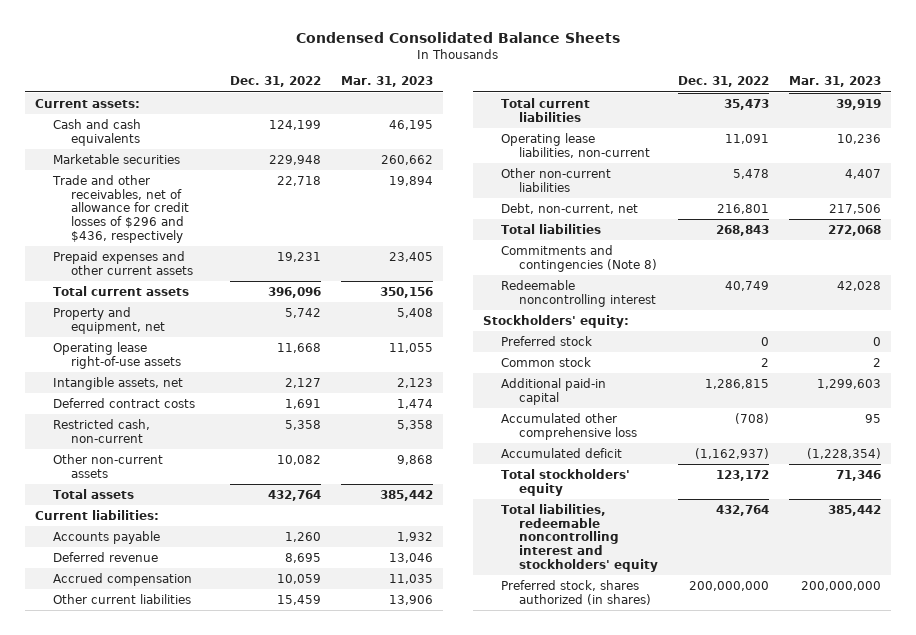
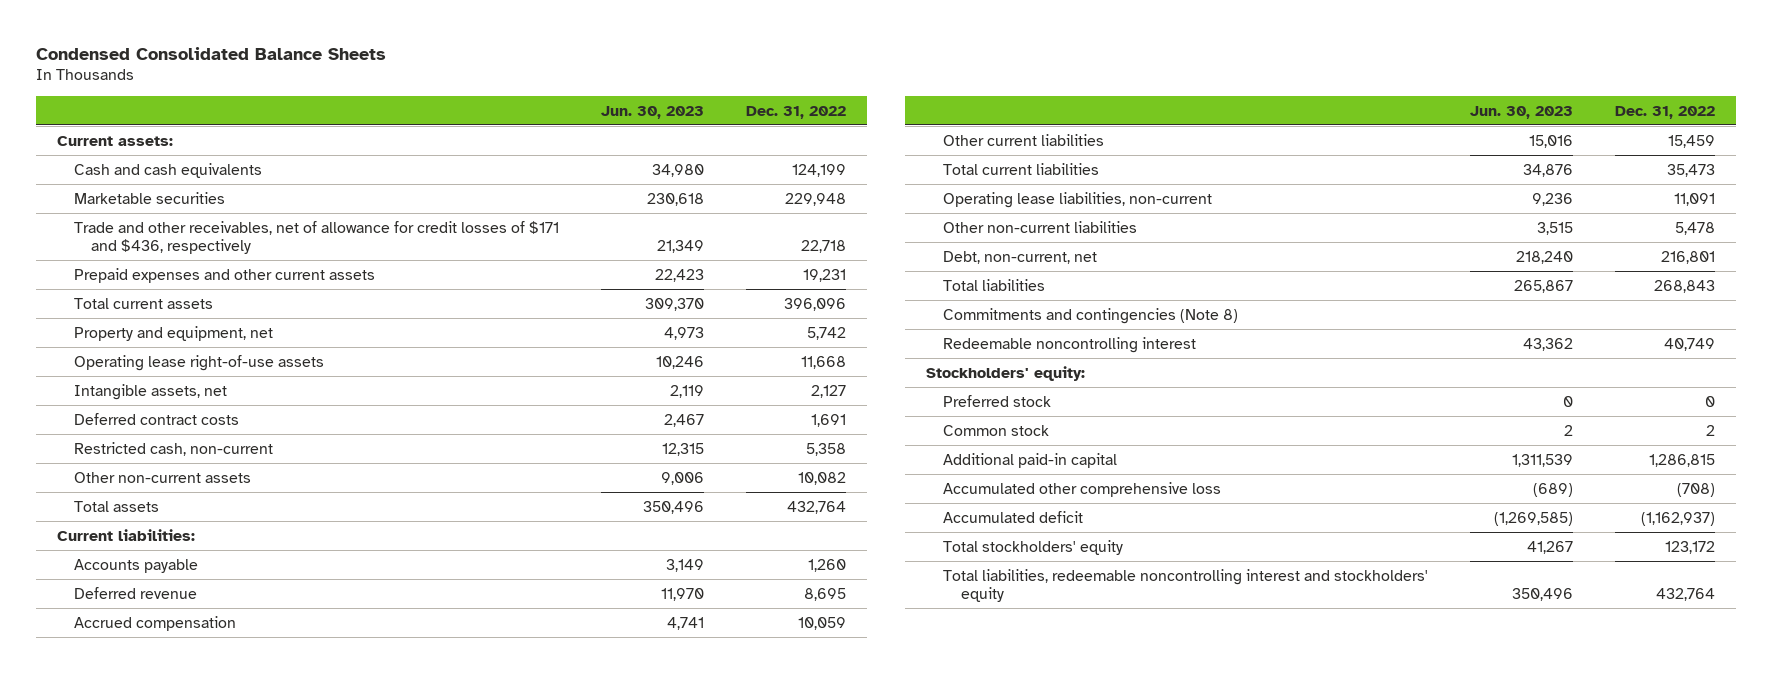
- | Dec. 31, 2022 | Mar. 31, 2023
+ | Jun. 30, 2023 | Dec. 31, 2022
- Trade and other receivables, net of allowance for credit losses of $296 and $436, respectively | 22,718 | 19,894
+ Trade and other receivables, net of allowance for credit losses of $171 and $436, respectively | 21,349 | 22,718
- Preferred stock, shares authorized (in shares) | 200,000,000 | 200,000,000

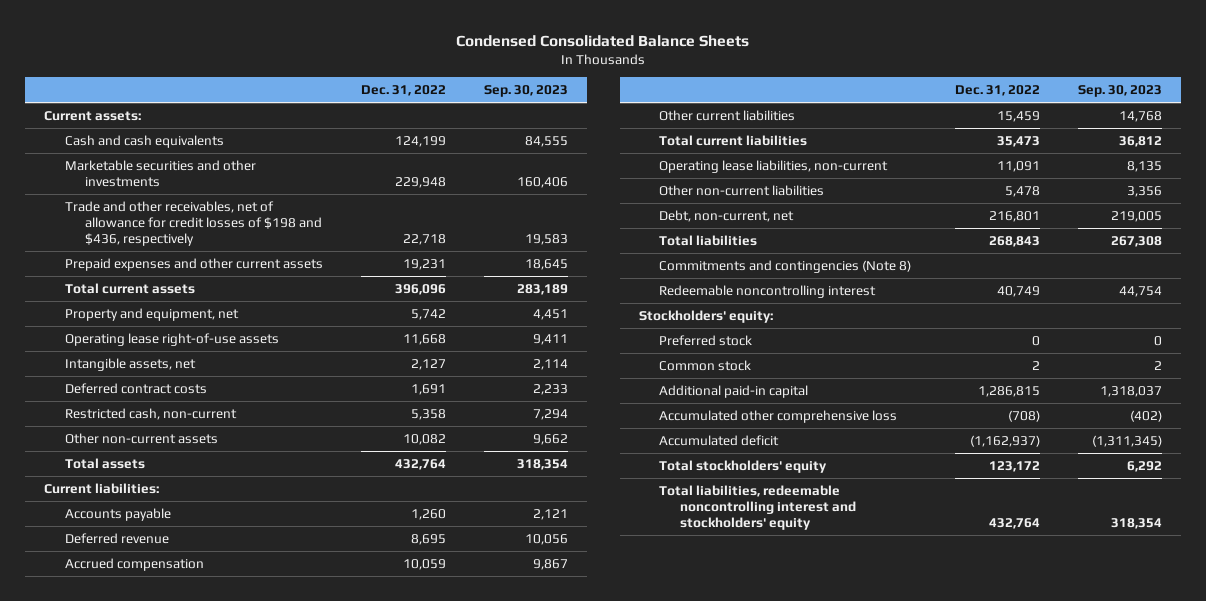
- | Jun. 30, 2023 | Dec. 31, 2022
+ | Dec. 31, 2022 | Sep. 30, 2023
- Marketable securities | 230,618 | 229,948
- Trade and other receivables, net of allowance for credit losses of $171 and $436, respectively | 21,349 | 22,718
+ Marketable securities and other investments | 229,948 | 160,406
+ Trade and other receivables, net of allowance for credit losses of $198 and $436, respectively | 22,718 | 19,583

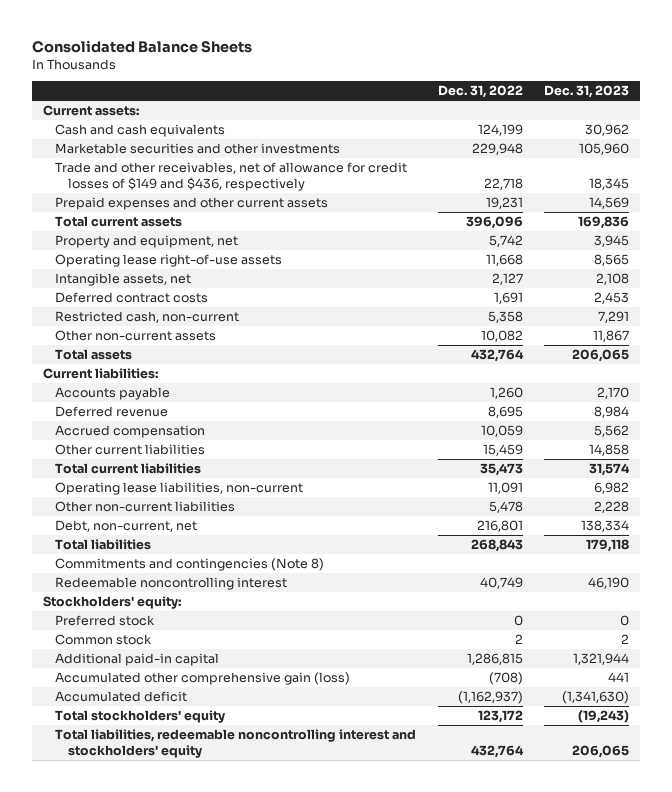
- Condensed Consolidated Balance Sheets
+ Consolidated Balance Sheets
- | Dec. 31, 2022 | Sep. 30, 2023
+ | Dec. 31, 2022 | Dec. 31, 2023
- Trade and other receivables, net of allowance for credit losses of $198 and $436, respectively | 22,718 | 19,583
+ Trade and other receivables, net of allowance for credit losses of $149 and $436, respectively | 22,718 | 18,345
- Accumulated other comprehensive loss | (708) | (402)
+ Accumulated other comprehensive gain (loss) | (708) | 441

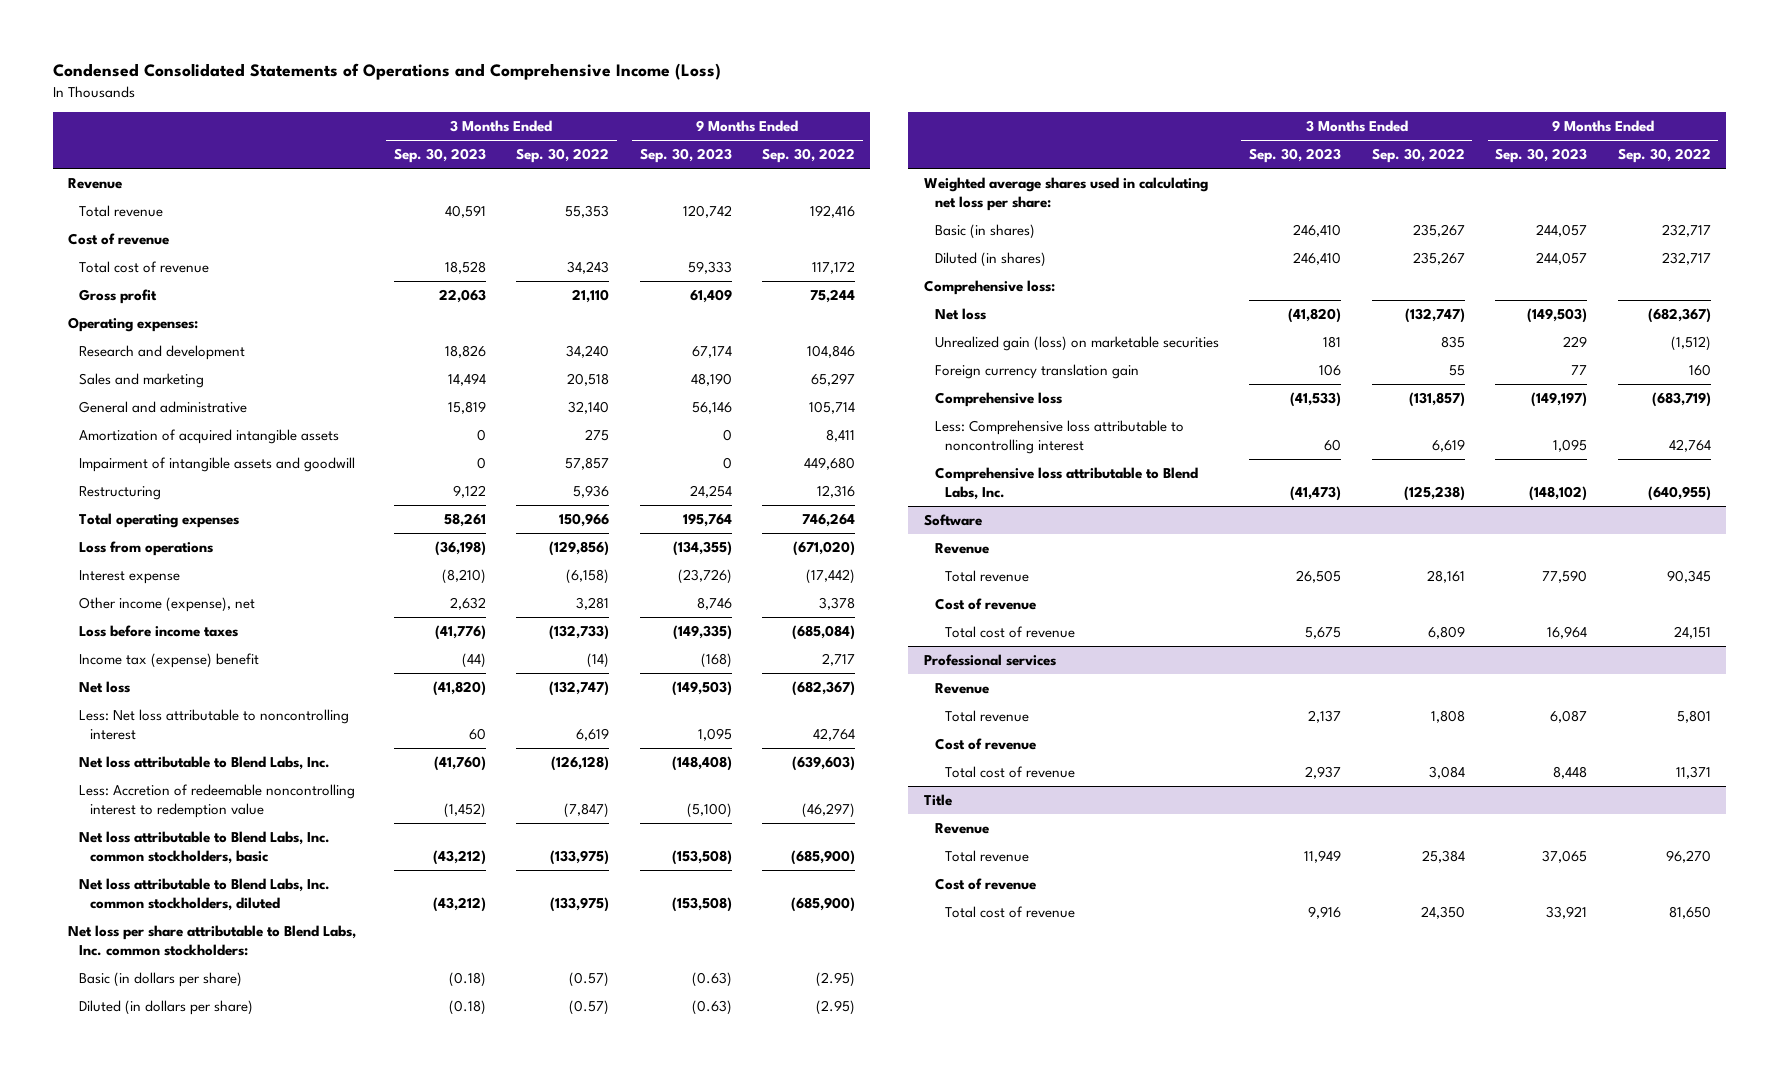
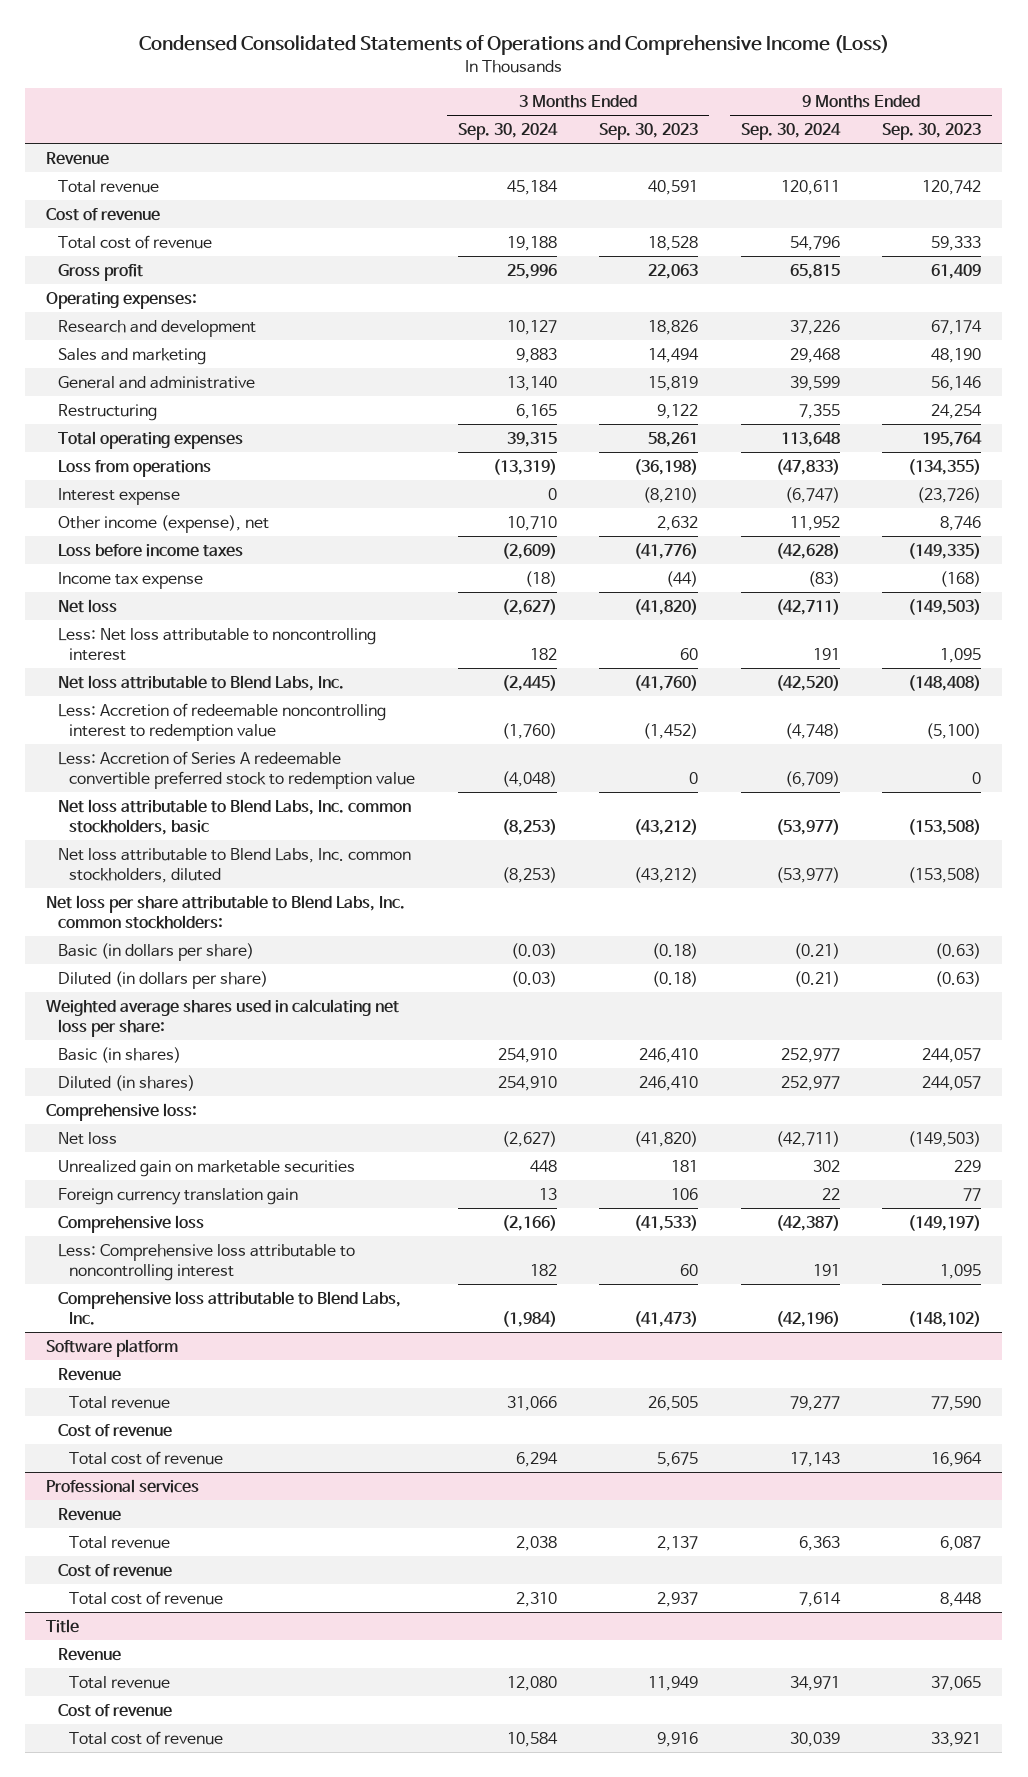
- | 3 Months Ended Sep. 30, 2023 | 3 Months Ended Sep. 30, 2022 | 9 Months Ended Sep. 30, 2023 | 9 Months Ended Sep. 30, 2022
+ | 3 Months Ended Sep. 30, 2024 | 3 Months Ended Sep. 30, 2023 | 9 Months Ended Sep. 30, 2024 | 9 Months Ended Sep. 30, 2023
- Amortization of acquired intangible assets | 0 | 275 | 0 | 8,411
- Impairment of intangible assets and goodwill | 0 | 57,857 | 0 | 449,680
- Income tax (expense) benefit | (44) | (14) | (168) | 2,717
+ Income tax expense | (18) | (44) | (83) | (168)
+ Less: Accretion of Series A redeemable convertible preferred stock to redemption value | (4,048) | 0 | (6,709) | 0
- Unrealized gain (loss) on marketable securities | 181 | 835 | 229 | (1,512)
+ Unrealized gain on marketable securities | 448 | 181 | 302 | 229
- Software
+ Software platform

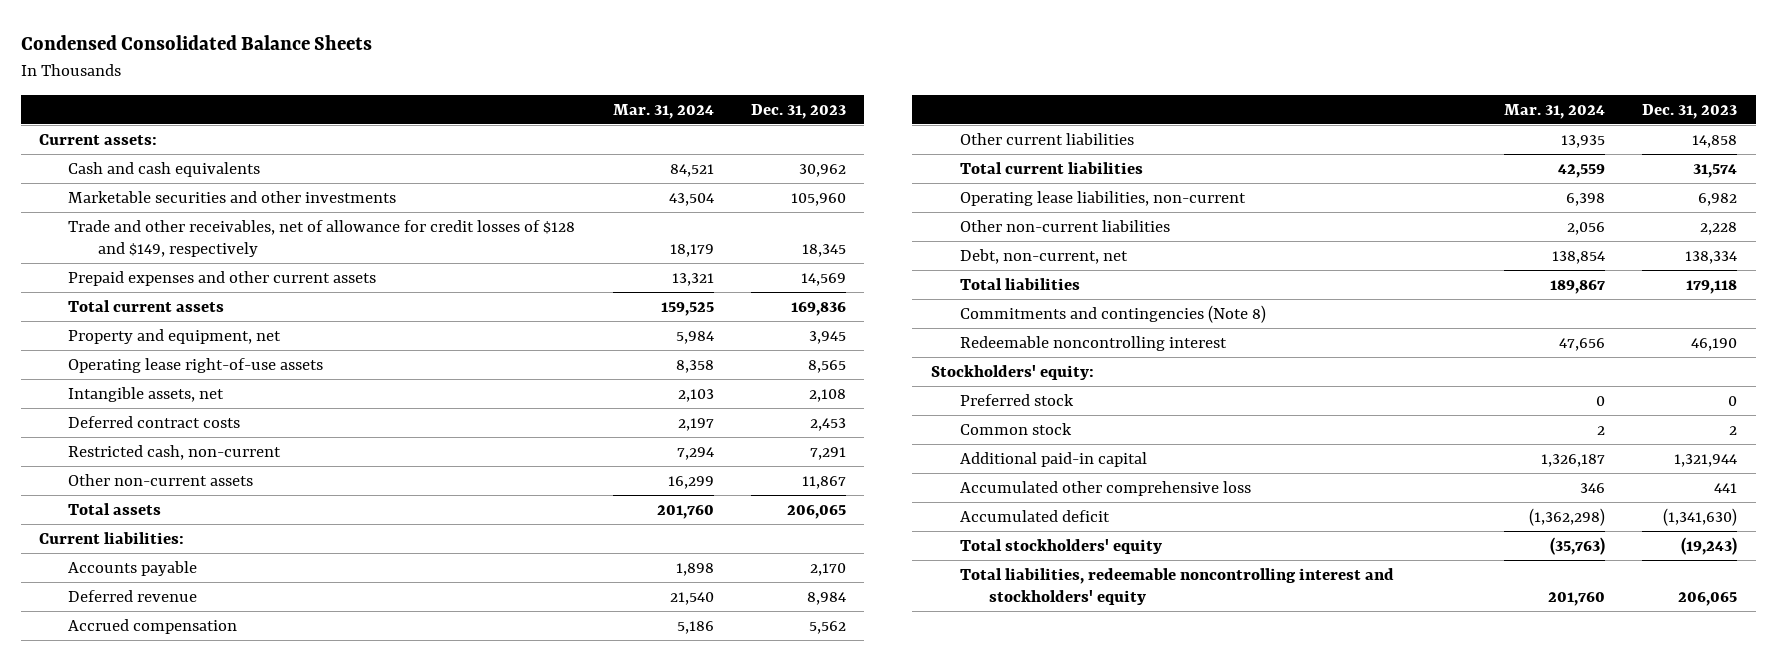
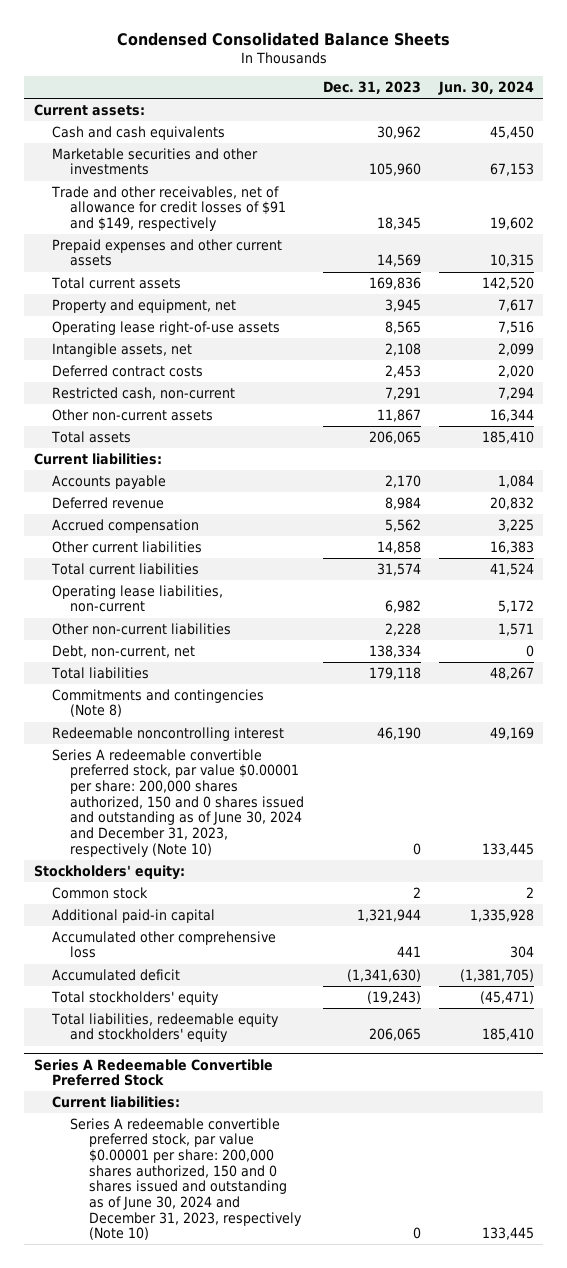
- | Mar. 31, 2024 | Dec. 31, 2023
+ | Dec. 31, 2023 | Jun. 30, 2024
- Trade and other receivables, net of allowance for credit losses of $128 and $149, respectively | 18,179 | 18,345
+ Trade and other receivables, net of allowance for credit losses of $91 and $149, respectively | 18,345 | 19,602
+ Series A redeemable convertible preferred stock, par value $0.00001 per share: 200,000 shares authorized, 150 and 0 shares issued and outstanding as of June 30, 2024 and December 31, 2023, respectively (Note 10) | 0 | 133,445
- Preferred stock | 0 | 0
- Total liabilities, redeemable noncontrolling interest and stockholders' equity | 201,760 | 206,065
+ Total liabilities, redeemable equity and stockholders' equity | 206,065 | 185,410
+ Series A Redeemable Convertible Preferred Stock
+ Current liabilities:
+ Series A redeemable convertible preferred stock, par value $0.00001 per share: 200,000 shares authorized, 150 and 0 shares issued and outstanding as of June 30, 2024 and December 31, 2023, respectively (Note 10) | 0 | 133,445

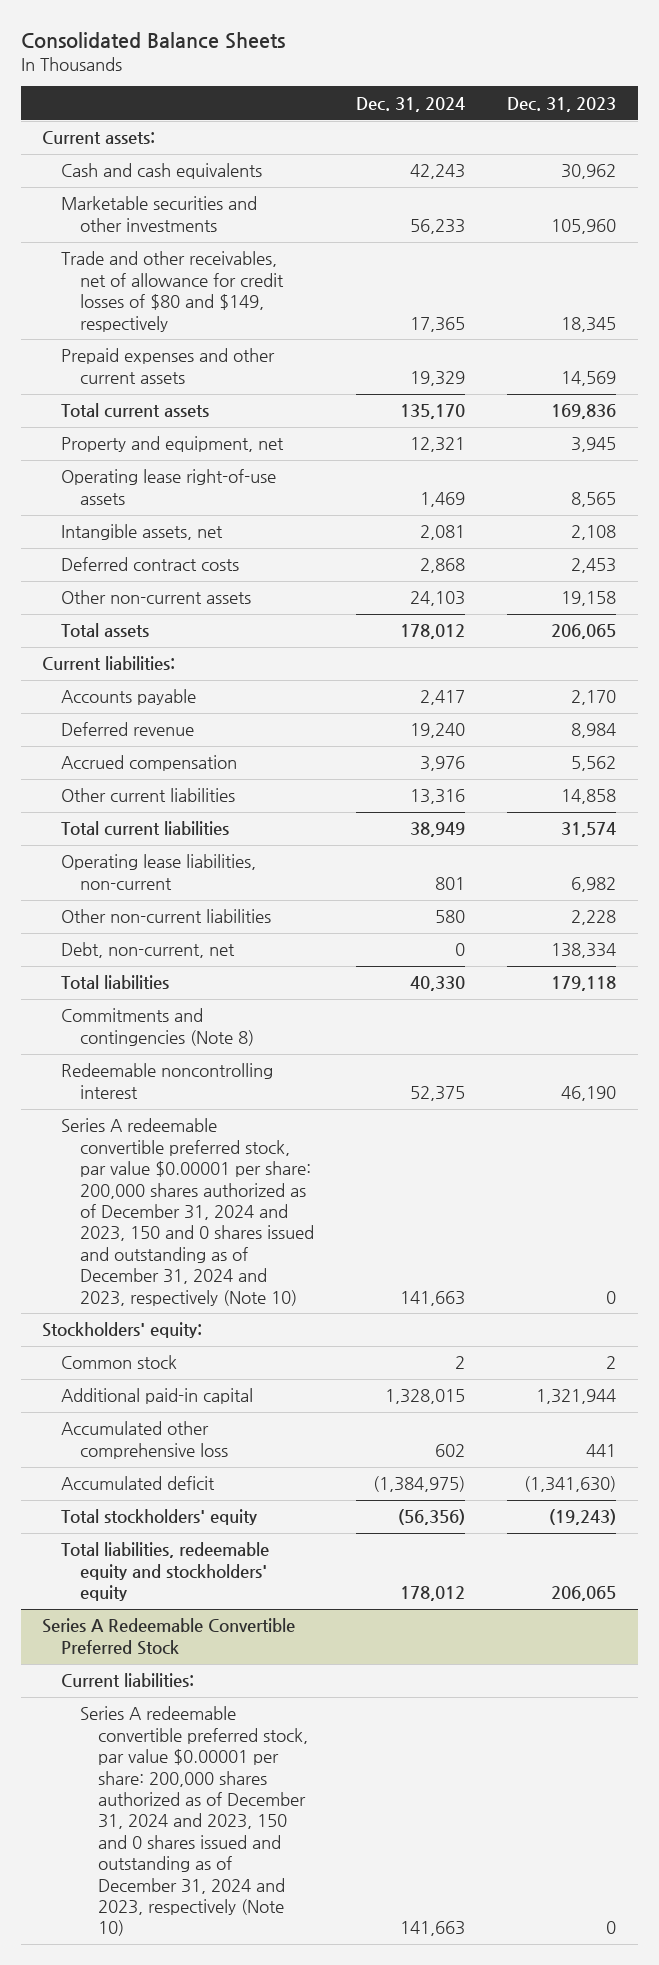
- Condensed Consolidated Balance Sheets
+ Consolidated Balance Sheets
- | Dec. 31, 2023 | Jun. 30, 2024
+ | Dec. 31, 2024 | Dec. 31, 2023
- Trade and other receivables, net of allowance for credit losses of $91 and $149, respectively | 18,345 | 19,602
+ Trade and other receivables, net of allowance for credit losses of $80 and $149, respectively | 17,365 | 18,345
- Restricted cash, non-current | 7,291 | 7,294
- Other non-current assets | 11,867 | 16,344
+ Other non-current assets | 24,103 | 19,158
- Series A redeemable convertible preferred stock, par value $0.00001 per share: 200,000 shares authorized, 150 and 0 shares issued and outstanding as of June 30, 2024 and December 31, 2023, respectively (Note 10) | 0 | 133,445
+ Series A redeemable convertible preferred stock, par value $0.00001 per share: 200,000 shares authorized as of December 31, 2024 and 2023, 150 and 0 shares issued and outstanding as of December 31, 2024 and 2023, respectively (Note 10) | 141,663 | 0
@ Series A Redeemable Convertible Preferred Stock
- Series A redeemable convertible preferred stock, par value $0.00001 per share: 200,000 shares authorized, 150 and 0 shares issued and outstanding as of June 30, 2024 and December 31, 2023, respectively (Note 10) | 0 | 133,445
+ Series A redeemable convertible preferred stock, par value $0.00001 per share: 200,000 shares authorized as of December 31, 2024 and 2023, 150 and 0 shares issued and outstanding as of December 31, 2024 and 2023, respectively (Note 10) | 141,663 | 0

